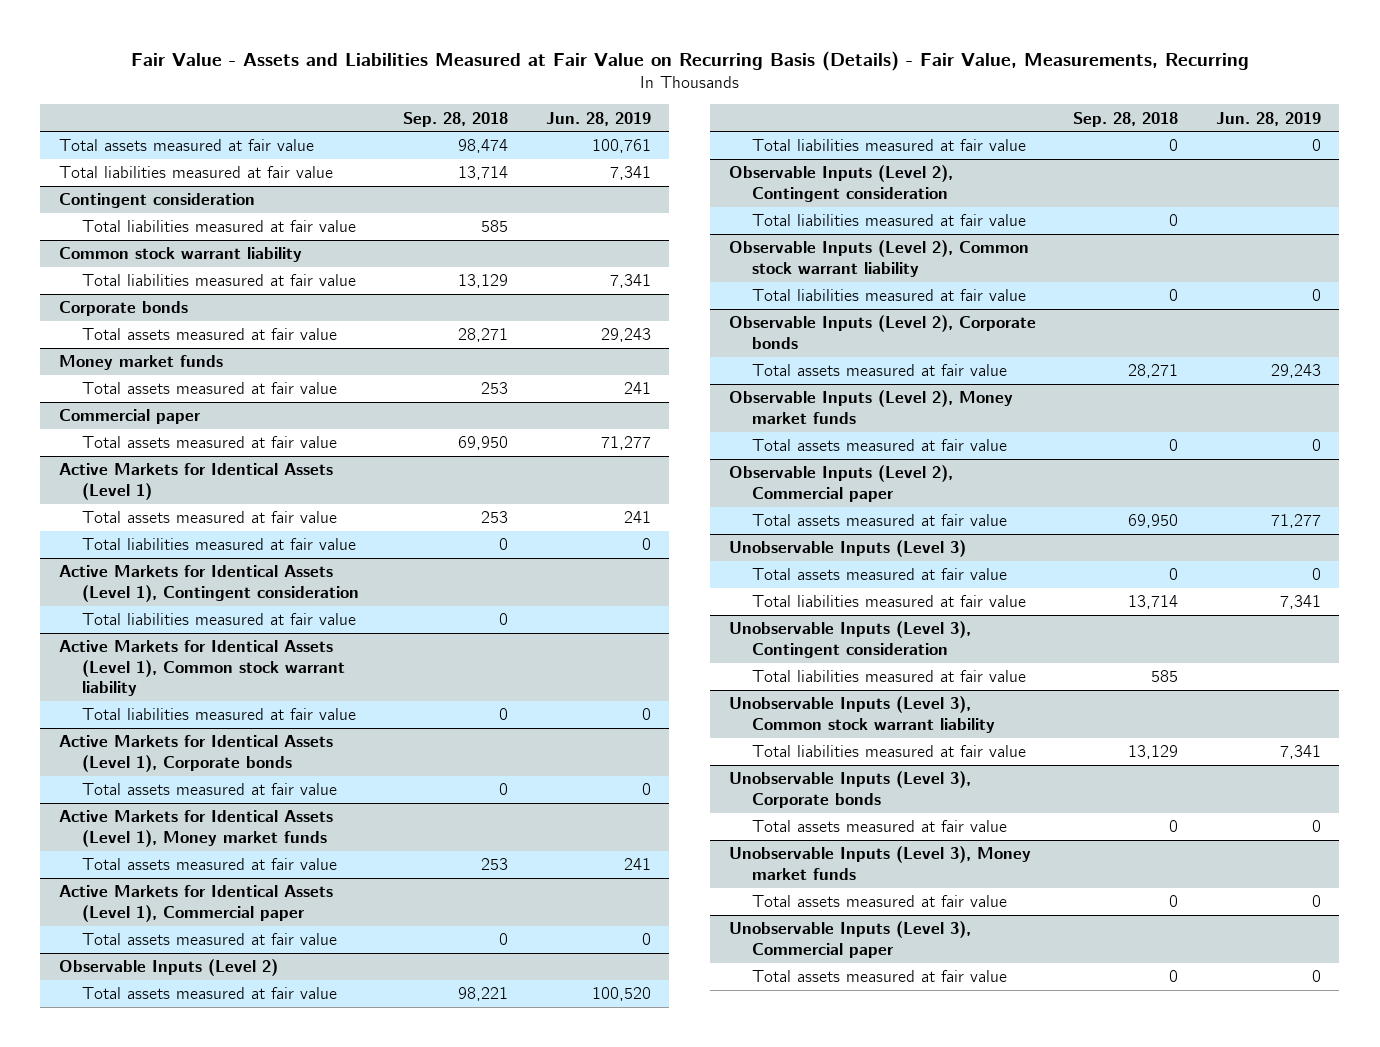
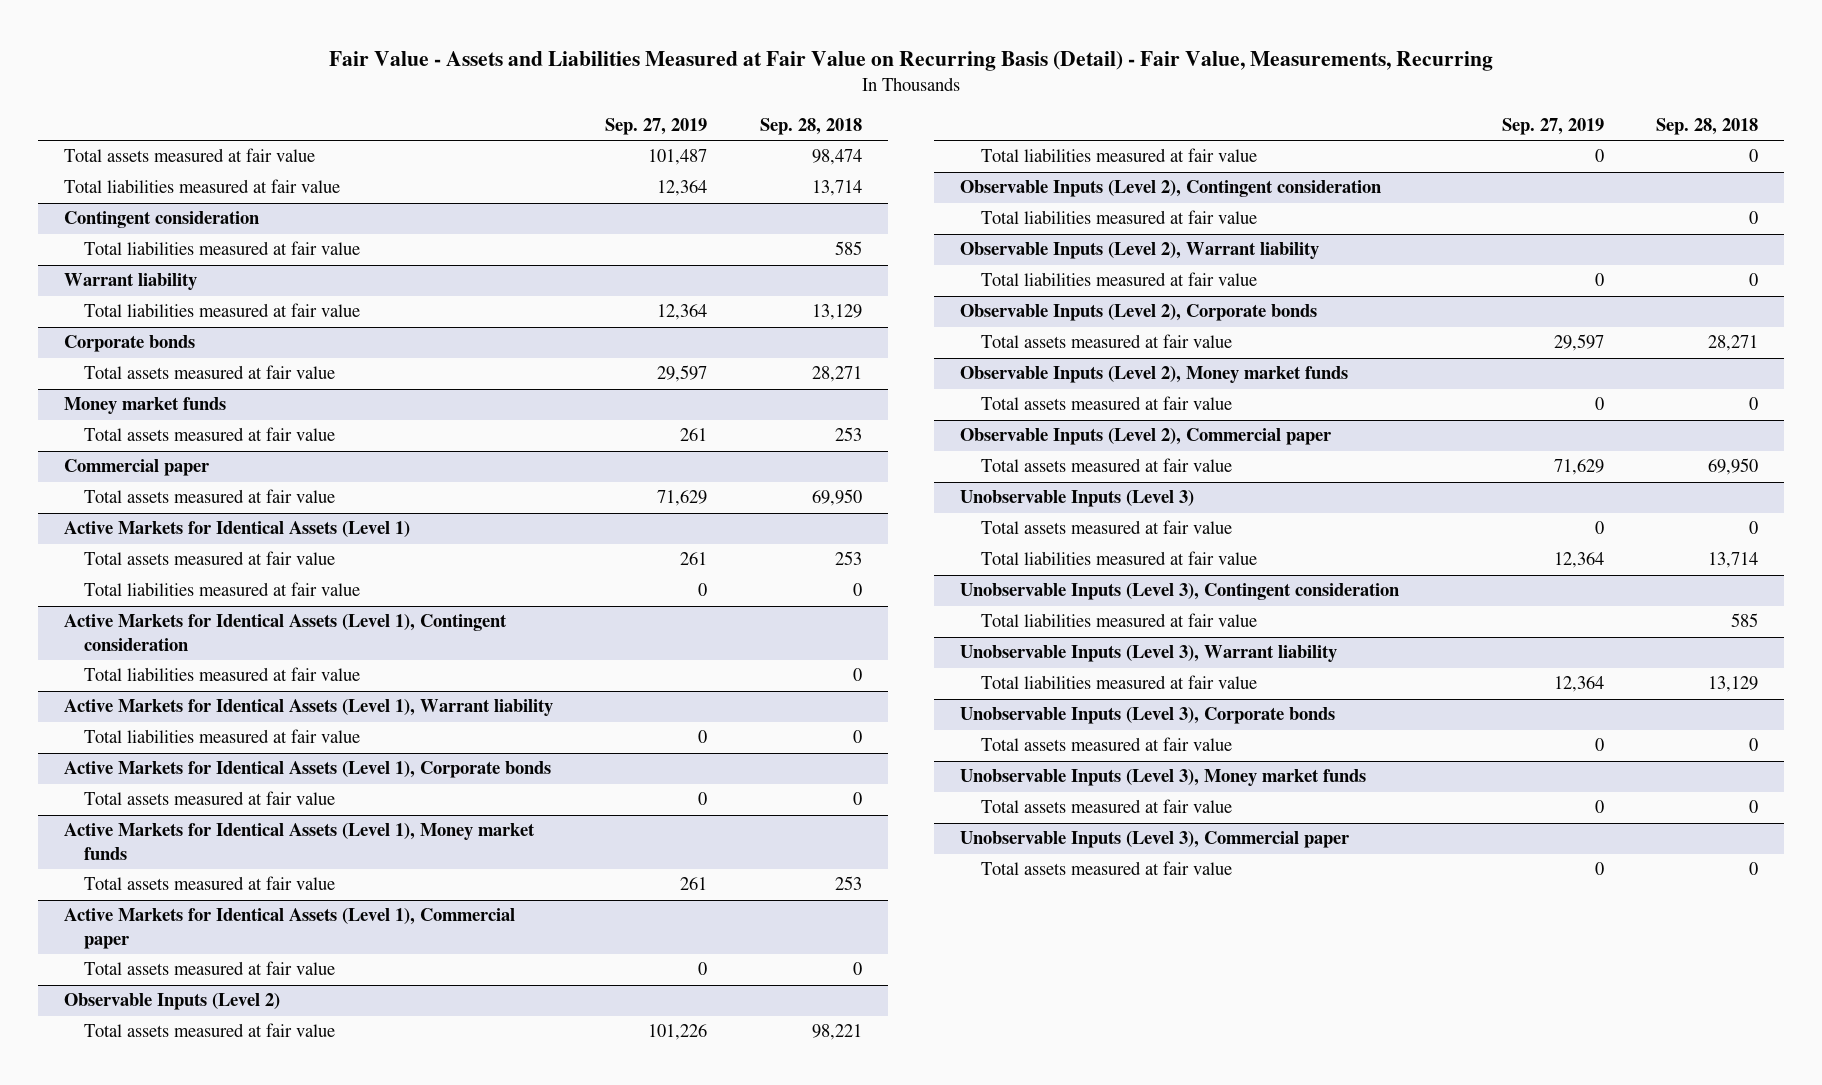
- Fair Value - Assets and Liabilities Measured at Fair Value on Recurring Basis (Details) - Fair Value, Measurements, Recurring
+ Fair Value - Assets and Liabilities Measured at Fair Value on Recurring Basis (Detail) - Fair Value, Measurements, Recurring
- | Sep. 28, 2018 | Jun. 28, 2019
+ | Sep. 27, 2019 | Sep. 28, 2018
- Common stock warrant liability
+ Warrant liability
- Active Markets for Identical Assets (Level 1), Common stock warrant liability
+ Active Markets for Identical Assets (Level 1), Warrant liability
- Observable Inputs (Level 2), Common stock warrant liability
+ Observable Inputs (Level 2), Warrant liability
- Unobservable Inputs (Level 3), Common stock warrant liability
+ Unobservable Inputs (Level 3), Warrant liability

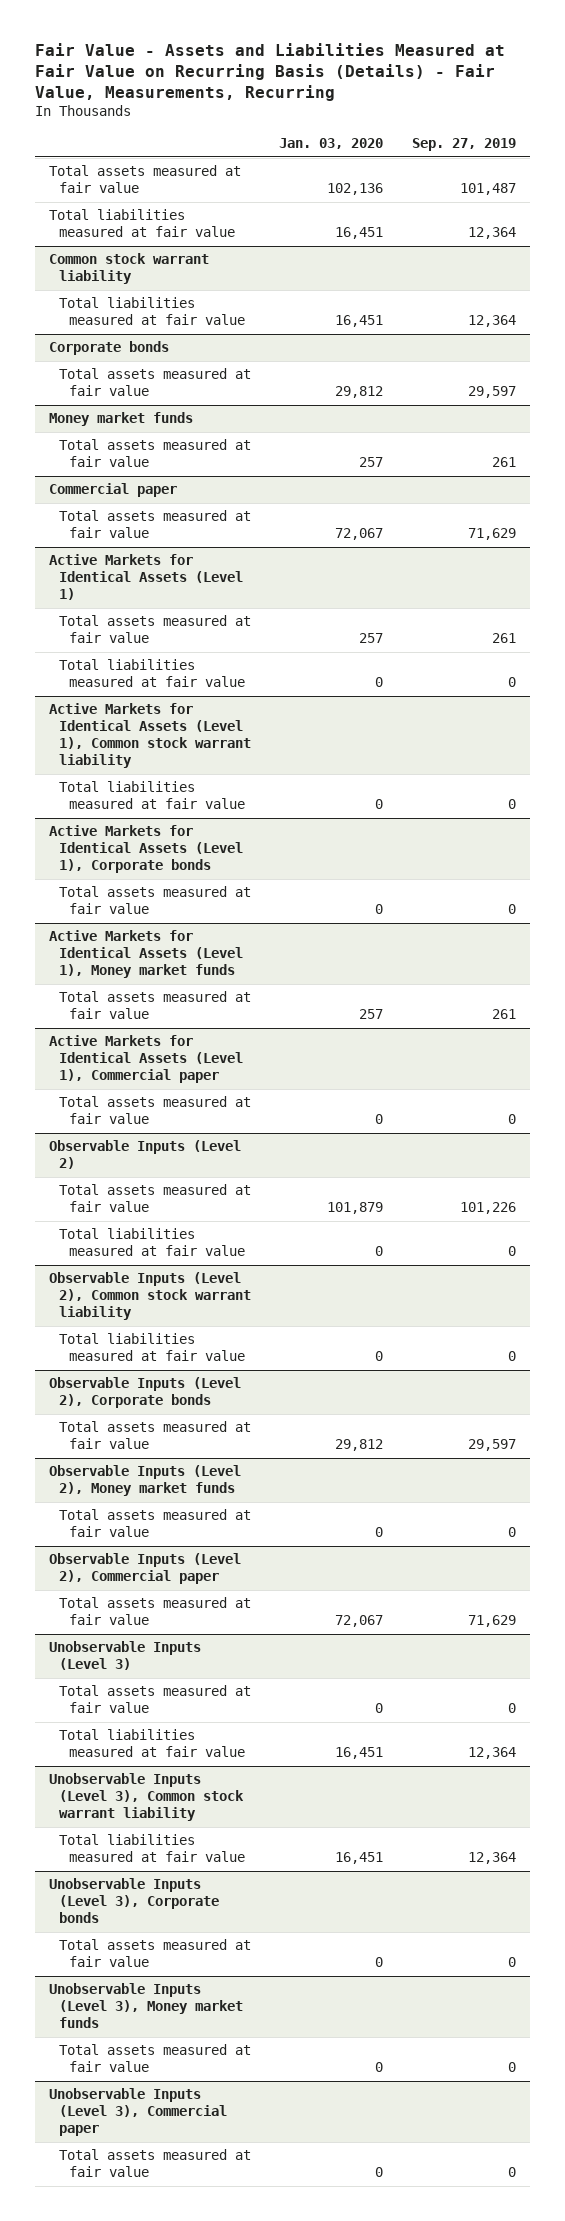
- Fair Value - Assets and Liabilities Measured at Fair Value on Recurring Basis (Detail) - Fair Value, Measurements, Recurring
+ Fair Value - Assets and Liabilities Measured at Fair Value on Recurring Basis (Details) - Fair Value, Measurements, Recurring
- | Sep. 27, 2019 | Sep. 28, 2018
+ | Jan. 03, 2020 | Sep. 27, 2019
- Contingent consideration
- Total liabilities measured at fair value | | 585
- Warrant liability
+ Common stock warrant liability
- Active Markets for Identical Assets (Level 1), Contingent consideration
- Total liabilities measured at fair value | | 0
- Active Markets for Identical Assets (Level 1), Warrant liability
+ Active Markets for Identical Assets (Level 1), Common stock warrant liability
- Observable Inputs (Level 2), Contingent consideration
- Total liabilities measured at fair value | | 0
- Observable Inputs (Level 2), Warrant liability
+ Observable Inputs (Level 2), Common stock warrant liability
- Unobservable Inputs (Level 3), Contingent consideration
- Total liabilities measured at fair value | | 585
- Unobservable Inputs (Level 3), Warrant liability
+ Unobservable Inputs (Level 3), Common stock warrant liability

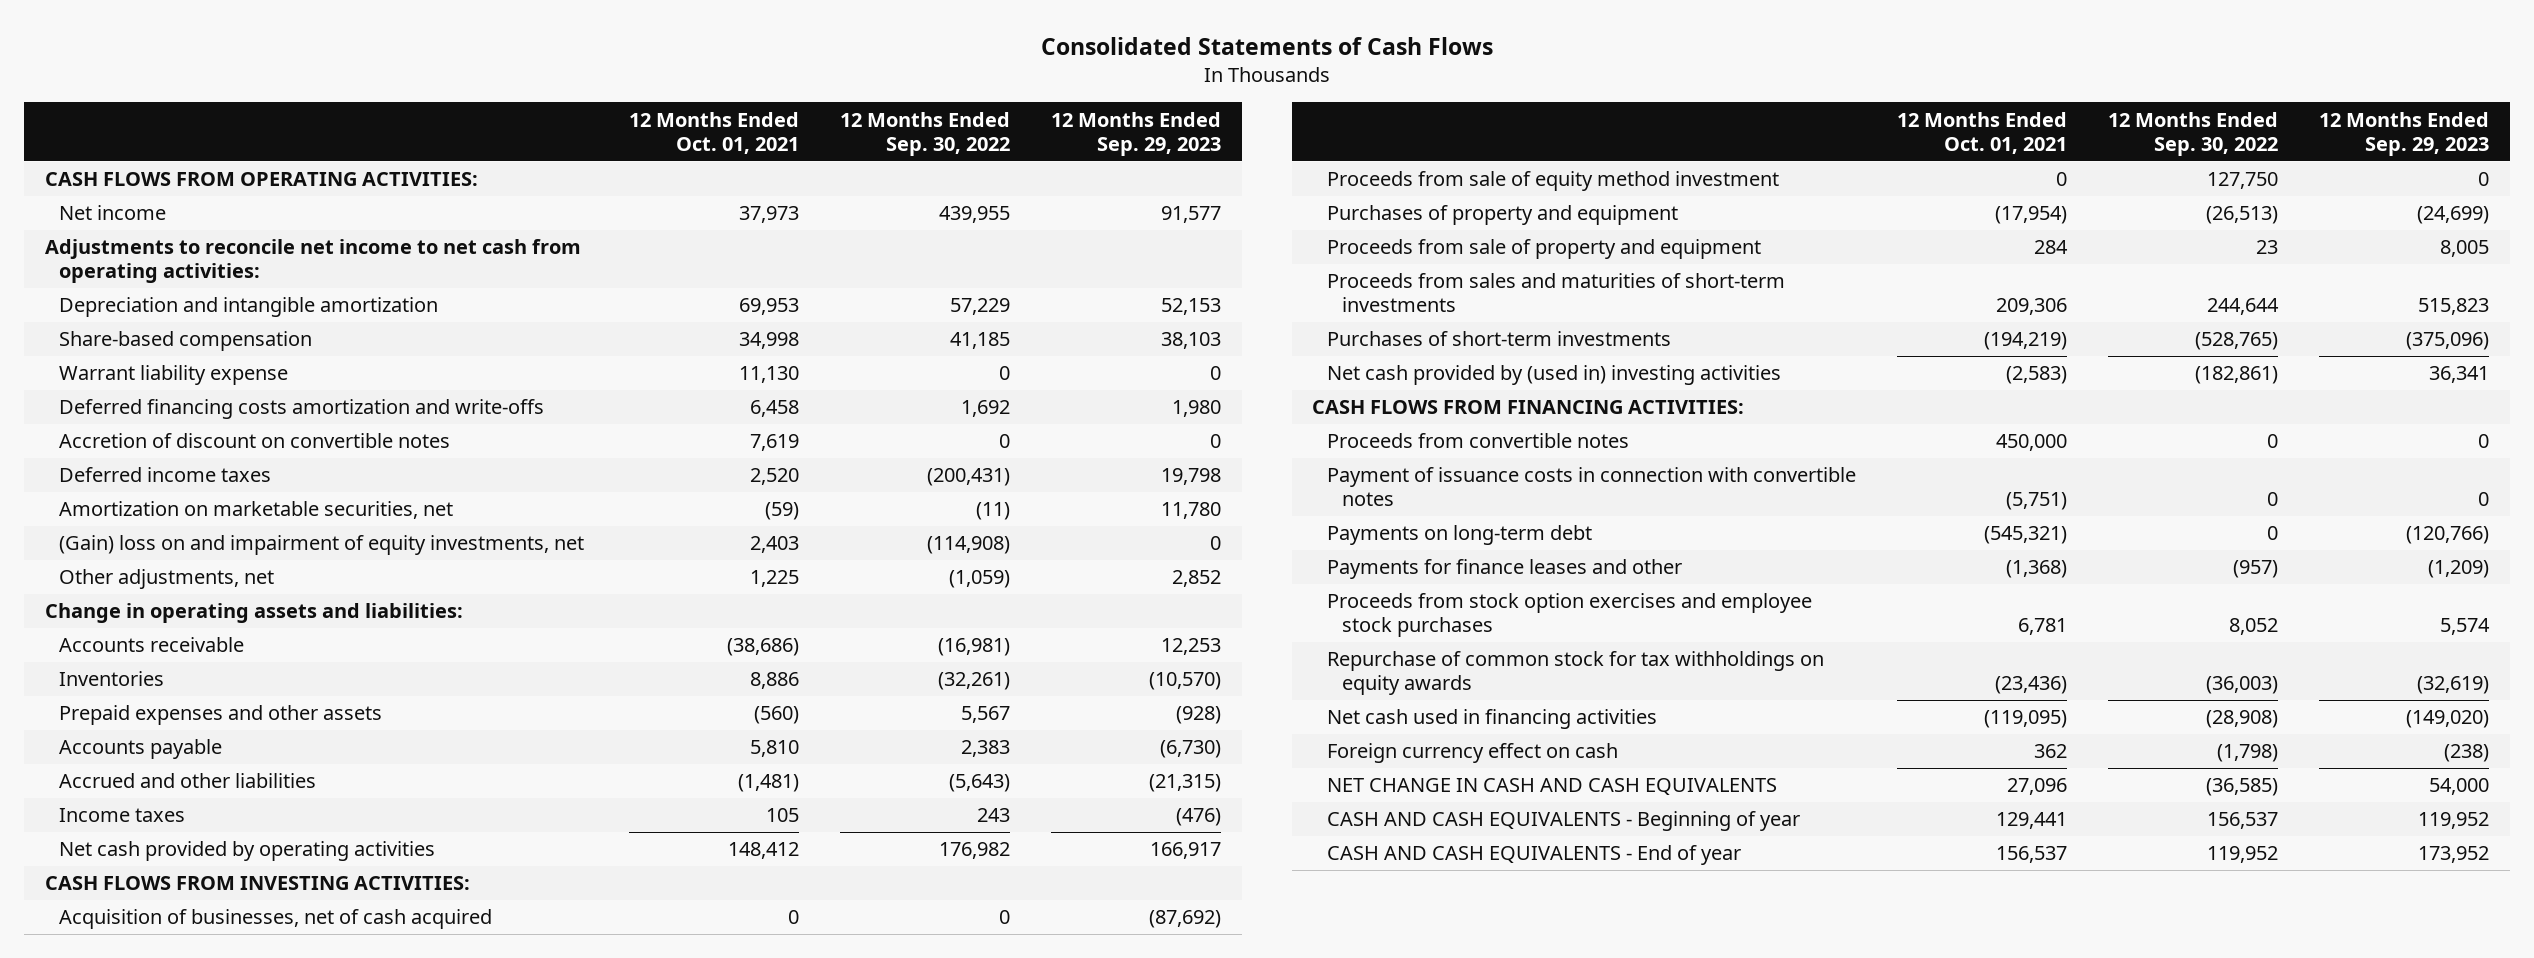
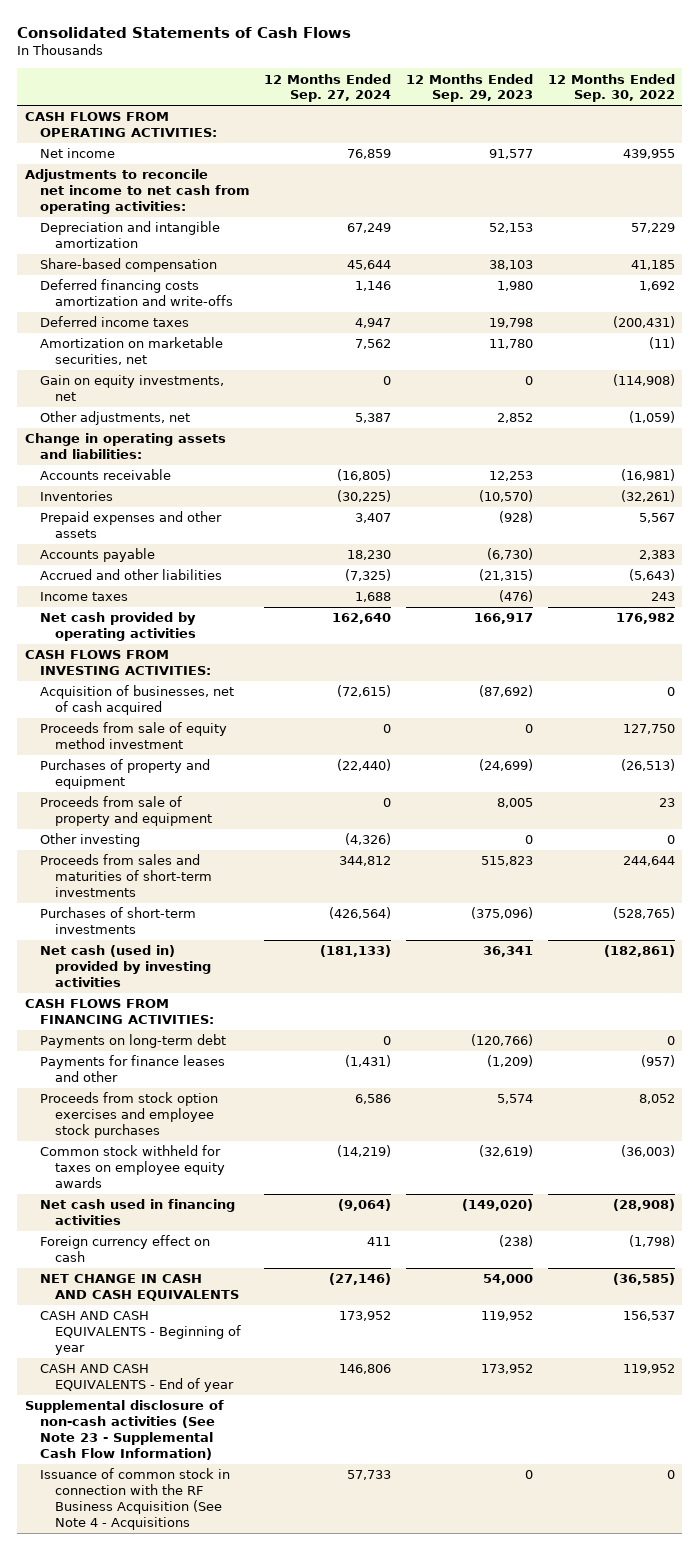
- | 12 Months Ended Oct. 01, 2021 | 12 Months Ended Sep. 30, 2022 | 12 Months Ended Sep. 29, 2023
+ | 12 Months Ended Sep. 27, 2024 | 12 Months Ended Sep. 29, 2023 | 12 Months Ended Sep. 30, 2022
- Warrant liability expense | 11,130 | 0 | 0
- Accretion of discount on convertible notes | 7,619 | 0 | 0
- (Gain) loss on and impairment of equity investments, net | 2,403 | (114,908) | 0
+ Gain on equity investments, net | 0 | 0 | (114,908)
+ Other investing | (4,326) | 0 | 0
- Net cash provided by (used in) investing activities | (2,583) | (182,861) | 36,341
+ Net cash (used in) provided by investing activities | (181,133) | 36,341 | (182,861)
- Proceeds from convertible notes | 450,000 | 0 | 0
- Payment of issuance costs in connection with convertible notes | (5,751) | 0 | 0
- Repurchase of common stock for tax withholdings on equity awards | (23,436) | (36,003) | (32,619)
+ Common stock withheld for taxes on employee equity awards | (14,219) | (32,619) | (36,003)
+ Supplemental disclosure of non-cash activities (See Note 23 - Supplemental Cash Flow Information)
+ Issuance of common stock in connection with the RF Business Acquisition (See Note 4 - Acquisitions | 57,733 | 0 | 0

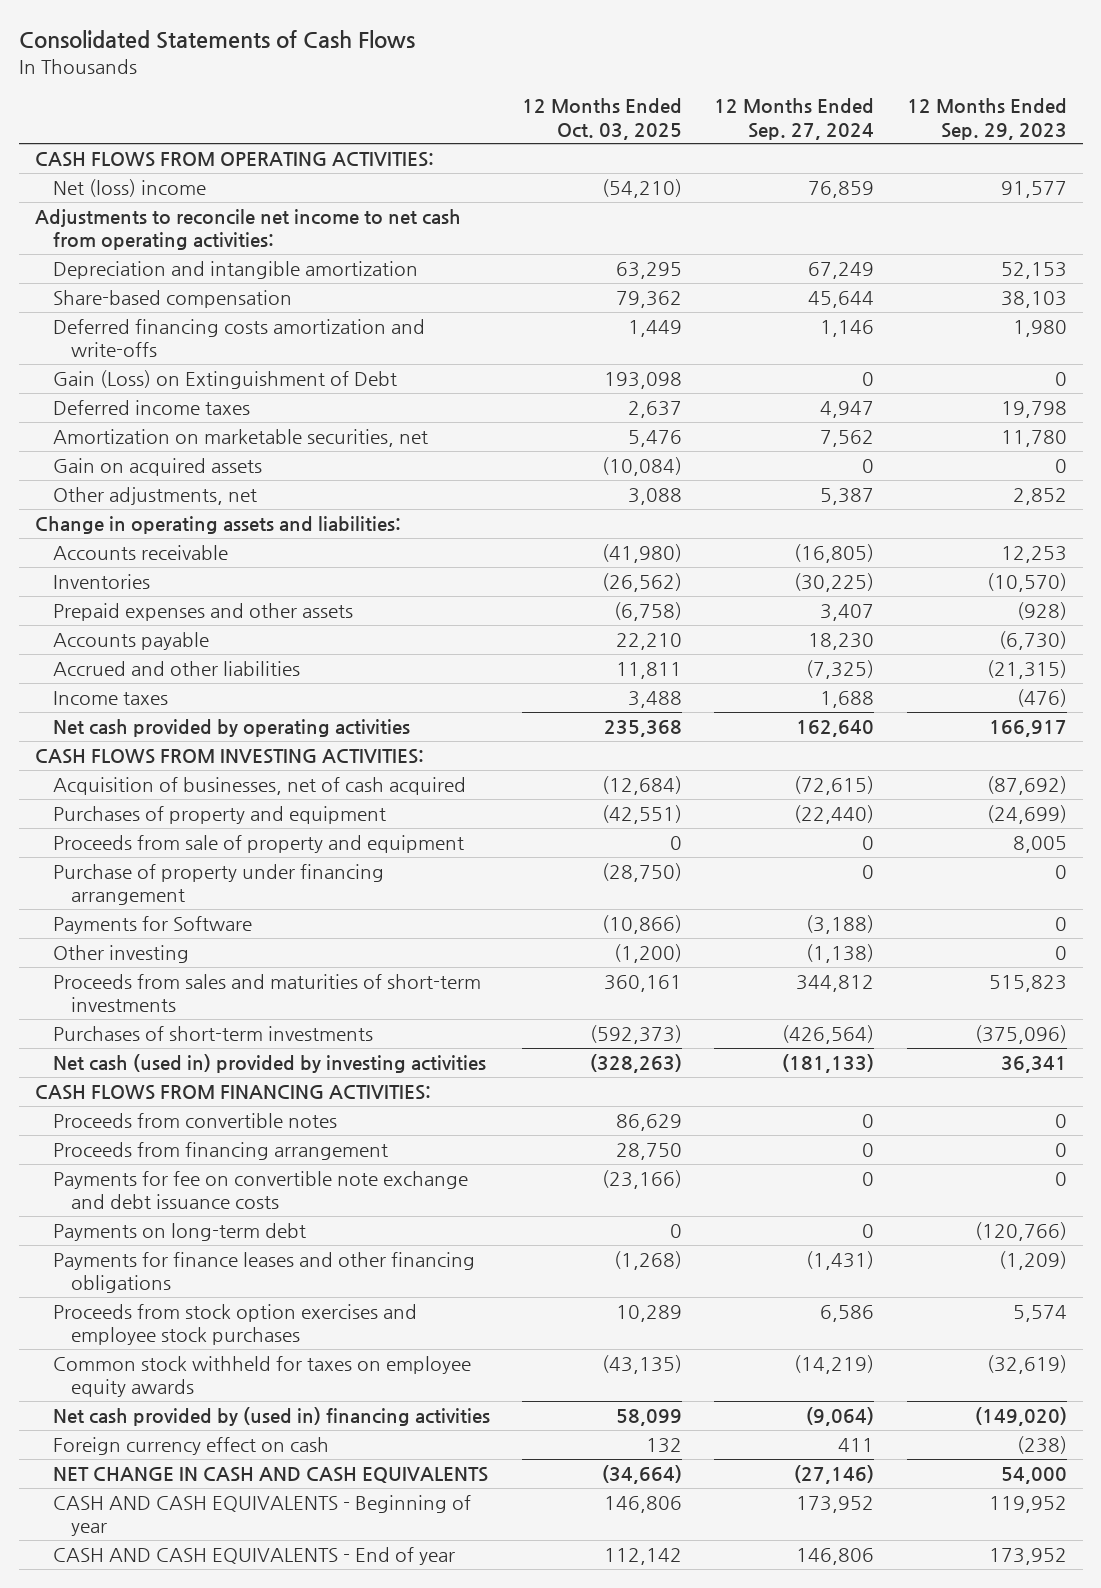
- | 12 Months Ended Sep. 27, 2024 | 12 Months Ended Sep. 29, 2023 | 12 Months Ended Sep. 30, 2022
+ | 12 Months Ended Oct. 03, 2025 | 12 Months Ended Sep. 27, 2024 | 12 Months Ended Sep. 29, 2023
- Net income | 76,859 | 91,577 | 439,955
+ Net (loss) income | (54,210) | 76,859 | 91,577
+ Gain (Loss) on Extinguishment of Debt | 193,098 | 0 | 0
- Gain on equity investments, net | 0 | 0 | (114,908)
+ Gain on acquired assets | (10,084) | 0 | 0
- Proceeds from sale of equity method investment | 0 | 0 | 127,750
- Other investing | (4,326) | 0 | 0
+ Purchase of property under financing arrangement | (28,750) | 0 | 0
+ Payments for Software | (10,866) | (3,188) | 0
+ Other investing | (1,200) | (1,138) | 0
+ Proceeds from convertible notes | 86,629 | 0 | 0
+ Proceeds from financing arrangement | 28,750 | 0 | 0
+ Payments for fee on convertible note exchange and debt issuance costs | (23,166) | 0 | 0
- Payments for finance leases and other | (1,431) | (1,209) | (957)
+ Payments for finance leases and other financing obligations | (1,268) | (1,431) | (1,209)
- Net cash used in financing activities | (9,064) | (149,020) | (28,908)
+ Net cash provided by (used in) financing activities | 58,099 | (9,064) | (149,020)
- Supplemental disclosure of non-cash activities (See Note 23 - Supplemental Cash Flow Information)
- Issuance of common stock in connection with the RF Business Acquisition (See Note 4 - Acquisitions | 57,733 | 0 | 0

